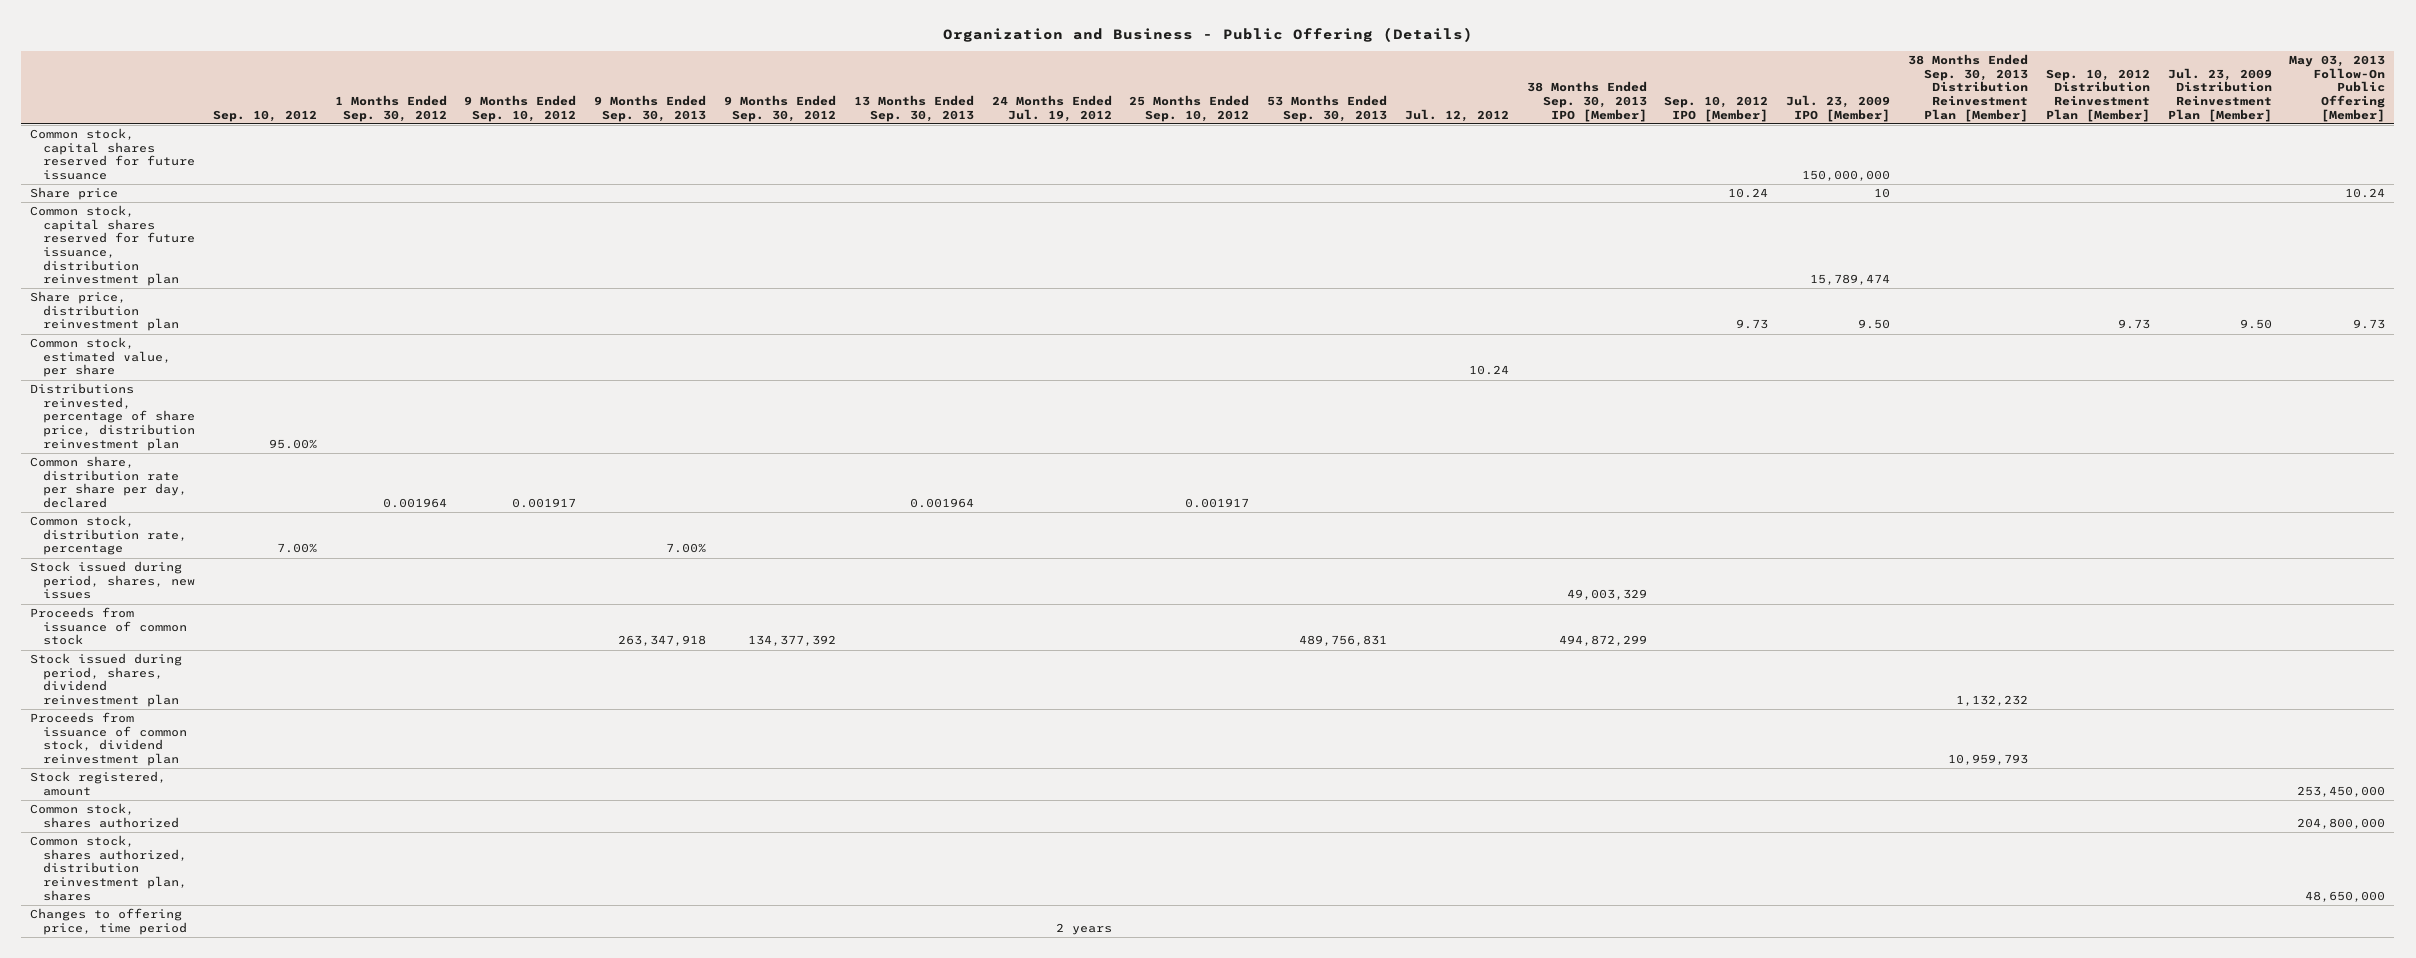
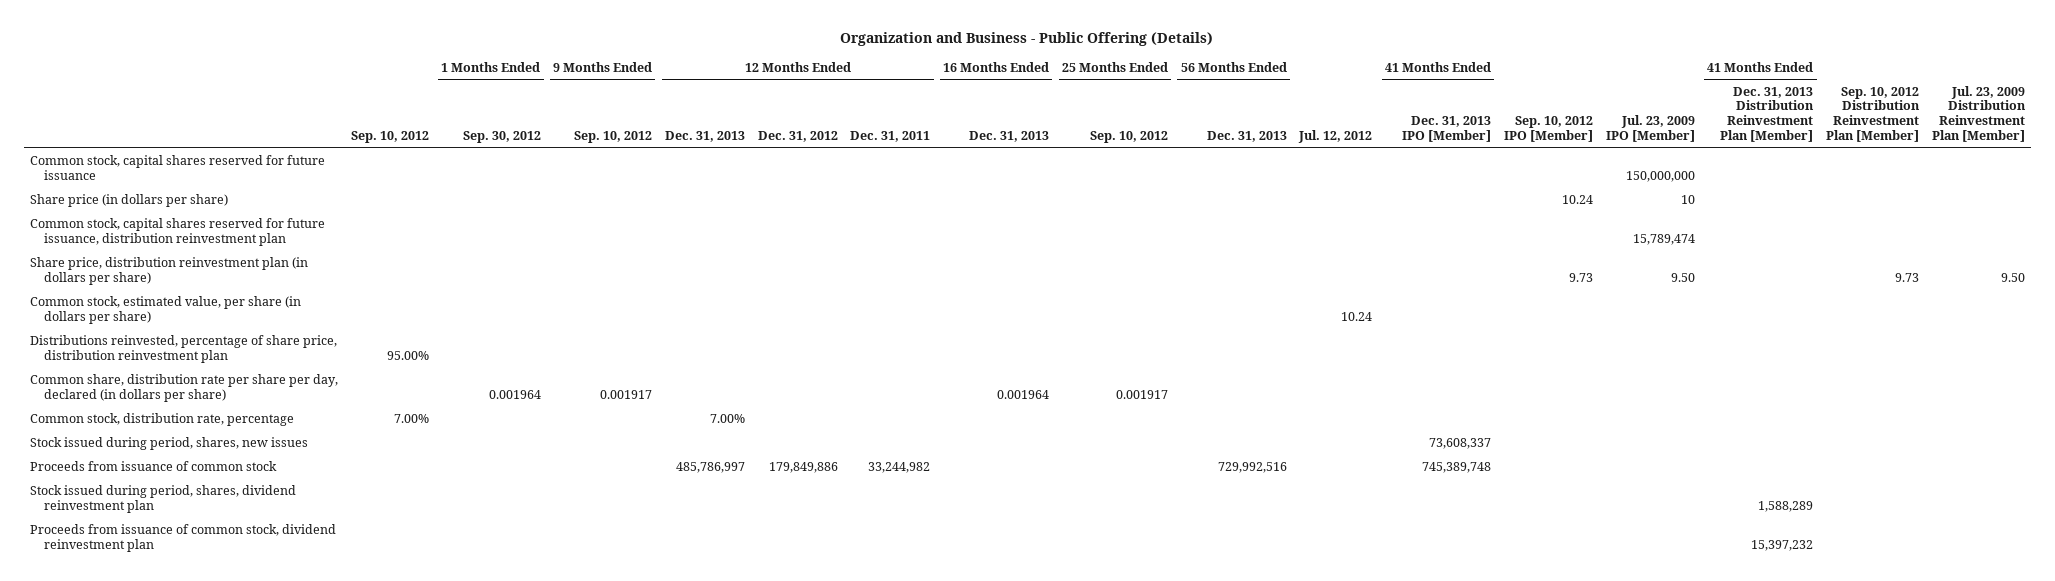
- | Sep. 10, 2012 | 1 Months Ended Sep. 30, 2012 | 9 Months Ended Sep. 10, 2012 | 9 Months Ended Sep. 30, 2013 | 9 Months Ended Sep. 30, 2012 | 13 Months Ended Sep. 30, 2013 | 24 Months Ended Jul. 19, 2012 | 25 Months Ended Sep. 10, 2012 | 53 Months Ended Sep. 30, 2013 | Jul. 12, 2012 | 38 Months Ended Sep. 30, 2013 IPO [Member] | Sep. 10, 2012 IPO [Member] | Jul. 23, 2009 IPO [Member] | 38 Months Ended Sep. 30, 2013 Distribution Reinvestment Plan [Member] | Sep. 10, 2012 Distribution Reinvestment Plan [Member] | Jul. 23, 2009 Distribution Reinvestment Plan [Member] | May 03, 2013 Follow-On Public Offering [Member]
+ | Sep. 10, 2012 | 1 Months Ended Sep. 30, 2012 | 9 Months Ended Sep. 10, 2012 | 12 Months Ended Dec. 31, 2013 | 12 Months Ended Dec. 31, 2012 | 12 Months Ended Dec. 31, 2011 | 16 Months Ended Dec. 31, 2013 | 25 Months Ended Sep. 10, 2012 | 56 Months Ended Dec. 31, 2013 | Jul. 12, 2012 | 41 Months Ended Dec. 31, 2013 IPO [Member] | Sep. 10, 2012 IPO [Member] | Jul. 23, 2009 IPO [Member] | 41 Months Ended Dec. 31, 2013 Distribution Reinvestment Plan [Member] | Sep. 10, 2012 Distribution Reinvestment Plan [Member] | Jul. 23, 2009 Distribution Reinvestment Plan [Member]
- Share price | | | | | | | | | | | | 10.24 | 10 | | | | 10.24
+ Share price (in dollars per share) | | | | | | | | | | | | 10.24 | 10 | | |
- Share price, distribution reinvestment plan | | | | | | | | | | | | 9.73 | 9.50 | | 9.73 | 9.50 | 9.73
- Common stock, estimated value, per share | | | | | | | | | | 10.24 | | | | | | |
+ Share price, distribution reinvestment plan (in dollars per share) | | | | | | | | | | | | 9.73 | 9.50 | | 9.73 | 9.50
+ Common stock, estimated value, per share (in dollars per share) | | | | | | | | | | 10.24 | | | | | |
- Common share, distribution rate per share per day, declared | | 0.001964 | 0.001917 | | | 0.001964 | | 0.001917 | | | | | | | | |
+ Common share, distribution rate per share per day, declared (in dollars per share) | | 0.001964 | 0.001917 | | | | 0.001964 | 0.001917 | | | | | | | |
- Stock registered, amount | | | | | | | | | | | | | | | | | 253,450,000
- Common stock, shares authorized | | | | | | | | | | | | | | | | | 204,800,000
- Common stock, shares authorized, distribution reinvestment plan, shares | | | | | | | | | | | | | | | | | 48,650,000
- Changes to offering price, time period | | | | | | | 2 years | | | | | | | | | |

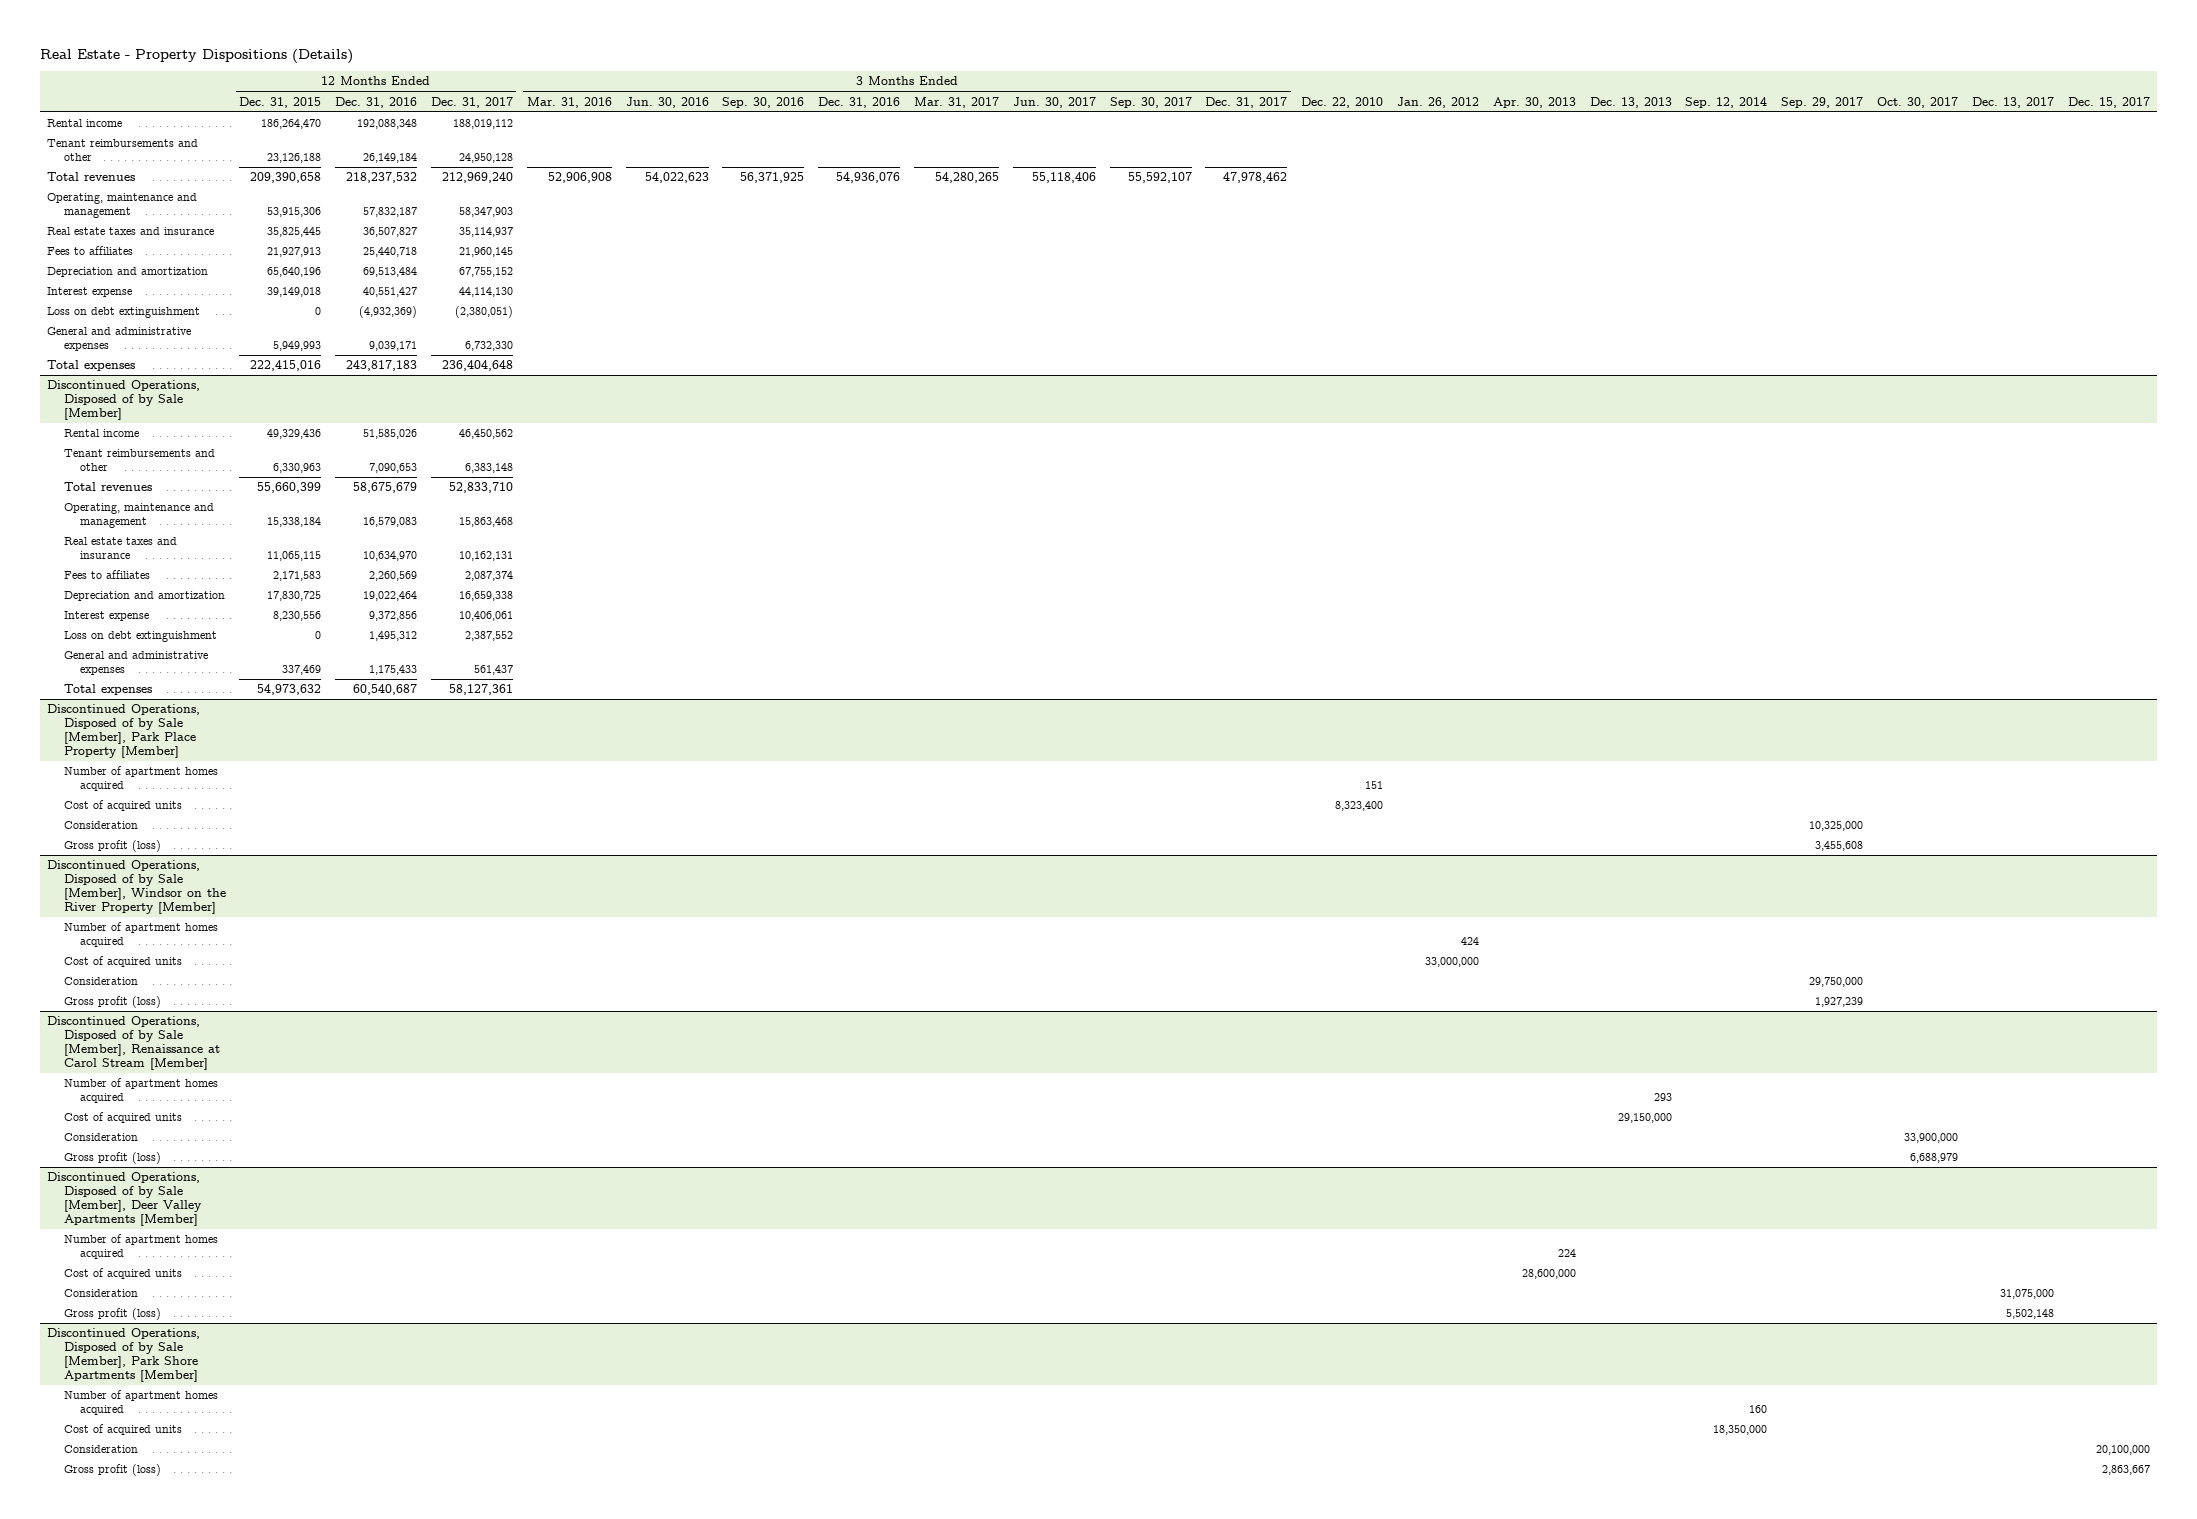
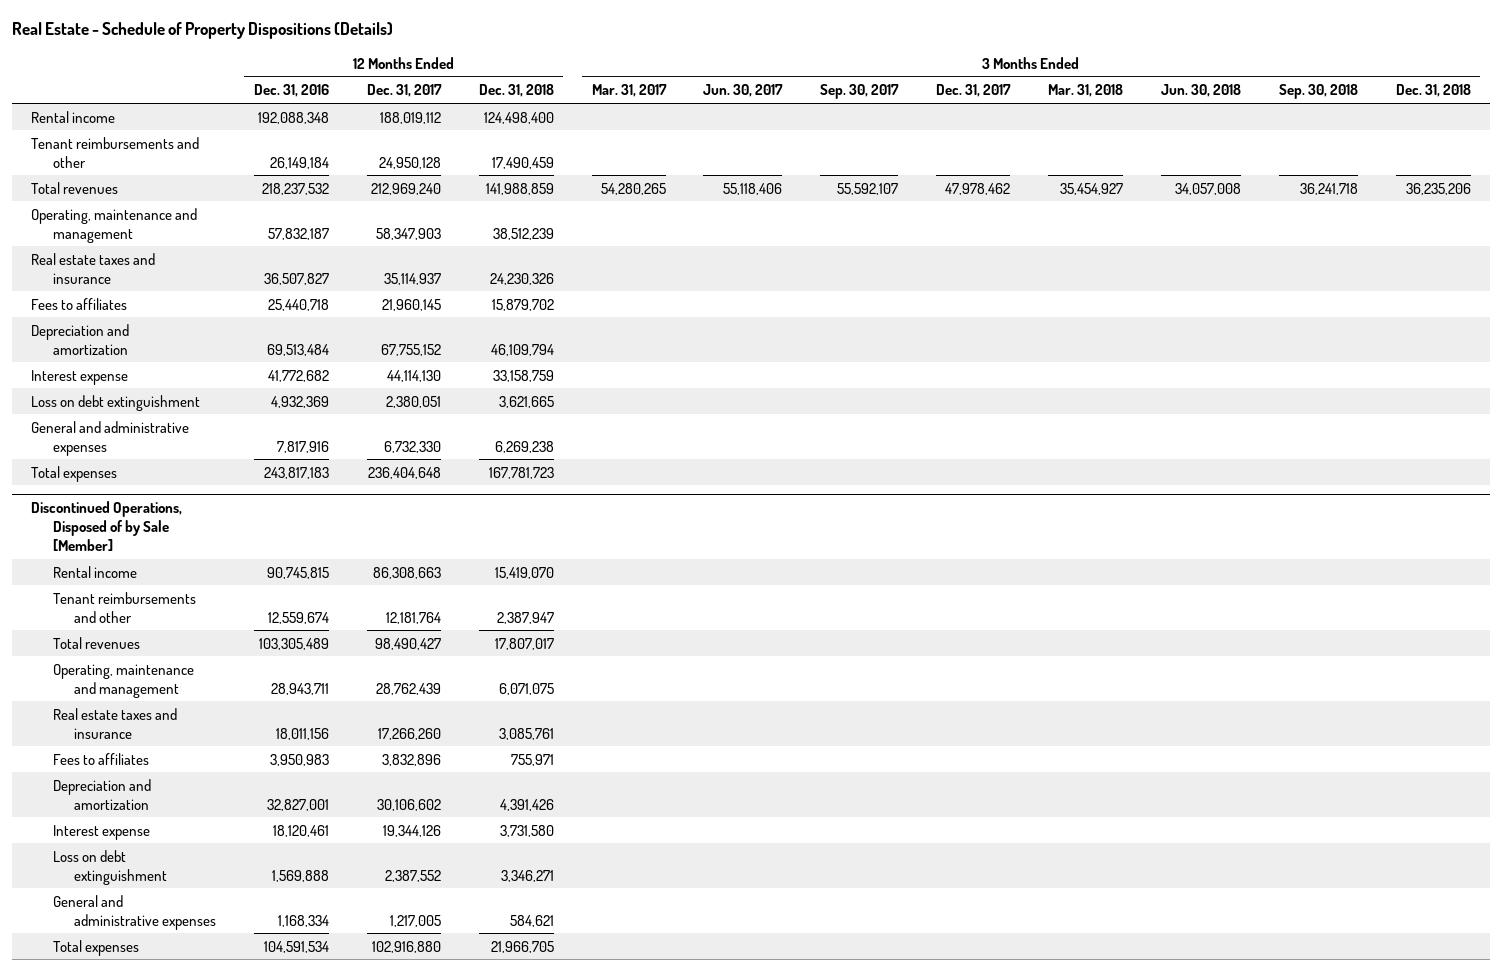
- Real Estate - Property Dispositions (Details)
+ Real Estate - Schedule of Property Dispositions (Details)
- | 12 Months Ended Dec. 31, 2015 | 12 Months Ended Dec. 31, 2016 | 12 Months Ended Dec. 31, 2017 | 3 Months Ended Mar. 31, 2016 | 3 Months Ended Jun. 30, 2016 | 3 Months Ended Sep. 30, 2016 | 3 Months Ended Dec. 31, 2016 | 3 Months Ended Mar. 31, 2017 | 3 Months Ended Jun. 30, 2017 | 3 Months Ended Sep. 30, 2017 | 3 Months Ended Dec. 31, 2017 | Dec. 22, 2010 | Jan. 26, 2012 | Apr. 30, 2013 | Dec. 13, 2013 | Sep. 12, 2014 | Sep. 29, 2017 | Oct. 30, 2017 | Dec. 13, 2017 | Dec. 15, 2017
+ | 12 Months Ended Dec. 31, 2016 | 12 Months Ended Dec. 31, 2017 | 12 Months Ended Dec. 31, 2018 | 3 Months Ended Mar. 31, 2017 | 3 Months Ended Jun. 30, 2017 | 3 Months Ended Sep. 30, 2017 | 3 Months Ended Dec. 31, 2017 | 3 Months Ended Mar. 31, 2018 | 3 Months Ended Jun. 30, 2018 | 3 Months Ended Sep. 30, 2018 | 3 Months Ended Dec. 31, 2018
- Interest expense | 39,149,018 | 40,551,427 | 44,114,130 | | | | | | | | | | | | | | | | |
- Loss on debt extinguishment | 0 | (4,932,369) | (2,380,051) | | | | | | | | | | | | | | | | |
- General and administrative expenses | 5,949,993 | 9,039,171 | 6,732,330 | | | | | | | | | | | | | | | | |
+ Interest expense | 41,772,682 | 44,114,130 | 33,158,759 | | | | | | | |
+ Loss on debt extinguishment | 4,932,369 | 2,380,051 | 3,621,665 | | | | | | | |
+ General and administrative expenses | 7,817,916 | 6,732,330 | 6,269,238 | | | | | | | |
@ Discontinued Operations, Disposed of by Sale [Member]
- Rental income | 49,329,436 | 51,585,026 | 46,450,562 | | | | | | | | | | | | | | | | |
- Tenant reimbursements and other | 6,330,963 | 7,090,653 | 6,383,148 | | | | | | | | | | | | | | | | |
- Total revenues | 55,660,399 | 58,675,679 | 52,833,710 | | | | | | | | | | | | | | | | |
- Operating, maintenance and management | 15,338,184 | 16,579,083 | 15,863,468 | | | | | | | | | | | | | | | | |
- Real estate taxes and insurance | 11,065,115 | 10,634,970 | 10,162,131 | | | | | | | | | | | | | | | | |
- Fees to affiliates | 2,171,583 | 2,260,569 | 2,087,374 | | | | | | | | | | | | | | | | |
- Depreciation and amortization | 17,830,725 | 19,022,464 | 16,659,338 | | | | | | | | | | | | | | | | |
- Interest expense | 8,230,556 | 9,372,856 | 10,406,061 | | | | | | | | | | | | | | | | |
- Loss on debt extinguishment | 0 | 1,495,312 | 2,387,552 | | | | | | | | | | | | | | | | |
- General and administrative expenses | 337,469 | 1,175,433 | 561,437 | | | | | | | | | | | | | | | | |
- Total expenses | 54,973,632 | 60,540,687 | 58,127,361 | | | | | | | | | | | | | | | | |
- Discontinued Operations, Disposed of by Sale [Member], Park Place Property [Member]
- Number of apartment homes acquired | | | | | | | | | | | | 151 | | | | | | | |
- Cost of acquired units | | | | | | | | | | | | 8,323,400 | | | | | | | |
- Consideration | | | | | | | | | | | | | | | | | 10,325,000 | | |
- Gross profit (loss) | | | | | | | | | | | | | | | | | 3,455,608 | | |
- Discontinued Operations, Disposed of by Sale [Member], Windsor on the River Property [Member]
- Number of apartment homes acquired | | | | | | | | | | | | | 424 | | | | | | |
- Cost of acquired units | | | | | | | | | | | | | 33,000,000 | | | | | | |
- Consideration | | | | | | | | | | | | | | | | | 29,750,000 | | |
- Gross profit (loss) | | | | | | | | | | | | | | | | | 1,927,239 | | |
- Discontinued Operations, Disposed of by Sale [Member], Renaissance at Carol Stream [Member]
- Number of apartment homes acquired | | | | | | | | | | | | | | | 293 | | | | |
- Cost of acquired units | | | | | | | | | | | | | | | 29,150,000 | | | | |
- Consideration | | | | | | | | | | | | | | | | | | 33,900,000 | |
- Gross profit (loss) | | | | | | | | | | | | | | | | | | 6,688,979 | |
- Discontinued Operations, Disposed of by Sale [Member], Deer Valley Apartments [Member]
- Number of apartment homes acquired | | | | | | | | | | | | | | 224 | | | | | |
- Cost of acquired units | | | | | | | | | | | | | | 28,600,000 | | | | | |
- Consideration | | | | | | | | | | | | | | | | | | | 31,075,000 |
- Gross profit (loss) | | | | | | | | | | | | | | | | | | | 5,502,148 |
- Discontinued Operations, Disposed of by Sale [Member], Park Shore Apartments [Member]
- Number of apartment homes acquired | | | | | | | | | | | | | | | | 160 | | | |
- Cost of acquired units | | | | | | | | | | | | | | | | 18,350,000 | | | |
- Consideration | | | | | | | | | | | | | | | | | | | | 20,100,000
- Gross profit (loss) | | | | | | | | | | | | | | | | | | | | 2,863,667
@ Discontinued Operations, Disposed of by Sale [Member]
+ Rental income | 90,745,815 | 86,308,663 | 15,419,070 | | | | | | | |
+ Tenant reimbursements and other | 12,559,674 | 12,181,764 | 2,387,947 | | | | | | | |
+ Total revenues | 103,305,489 | 98,490,427 | 17,807,017 | | | | | | | |
+ Operating, maintenance and management | 28,943,711 | 28,762,439 | 6,071,075 | | | | | | | |
+ Real estate taxes and insurance | 18,011,156 | 17,266,260 | 3,085,761 | | | | | | | |
+ Fees to affiliates | 3,950,983 | 3,832,896 | 755,971 | | | | | | | |
+ Depreciation and amortization | 32,827,001 | 30,106,602 | 4,391,426 | | | | | | | |
+ Interest expense | 18,120,461 | 19,344,126 | 3,731,580 | | | | | | | |
+ Loss on debt extinguishment | 1,569,888 | 2,387,552 | 3,346,271 | | | | | | | |
+ General and administrative expenses | 1,168,334 | 1,217,005 | 584,621 | | | | | | | |
+ Total expenses | 104,591,534 | 102,916,880 | 21,966,705 | | | | | | | |

